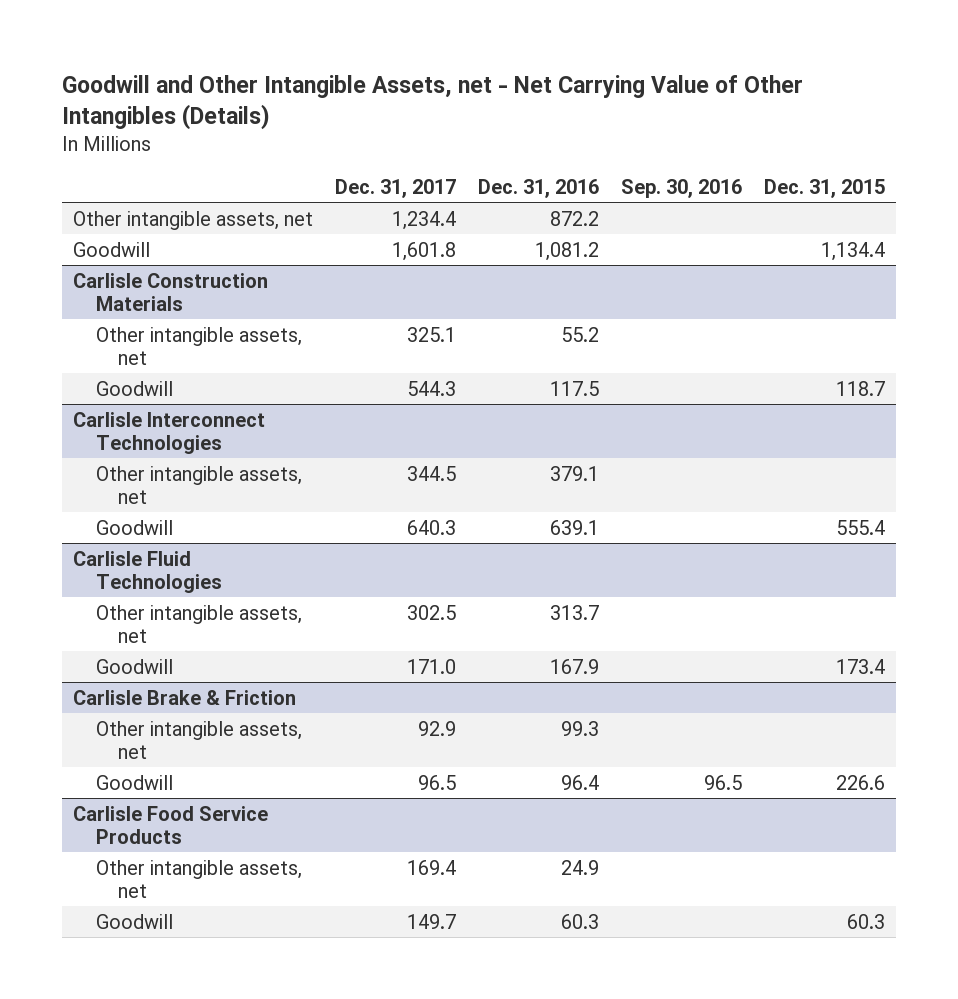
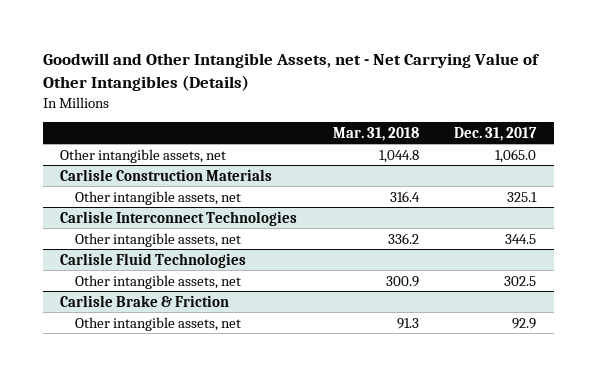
- | Dec. 31, 2017 | Dec. 31, 2016 | Sep. 30, 2016 | Dec. 31, 2015
+ | Mar. 31, 2018 | Dec. 31, 2017
- Other intangible assets, net | 1,234.4 | 872.2 | |
- Goodwill | 1,601.8 | 1,081.2 | | 1,134.4
+ Other intangible assets, net | 1,044.8 | 1,065.0
@ Carlisle Construction Materials
- Goodwill | 544.3 | 117.5 | | 118.7
@ Carlisle Interconnect Technologies
- Goodwill | 640.3 | 639.1 | | 555.4
@ Carlisle Fluid Technologies
- Goodwill | 171.0 | 167.9 | | 173.4
@ Carlisle Brake & Friction
- Goodwill | 96.5 | 96.4 | 96.5 | 226.6
- Carlisle Food Service Products
- Other intangible assets, net | 169.4 | 24.9 | |
- Goodwill | 149.7 | 60.3 | | 60.3

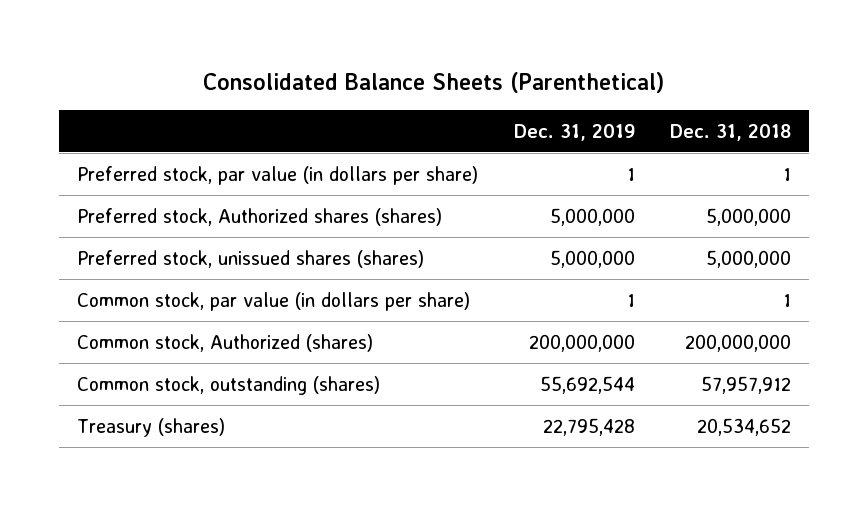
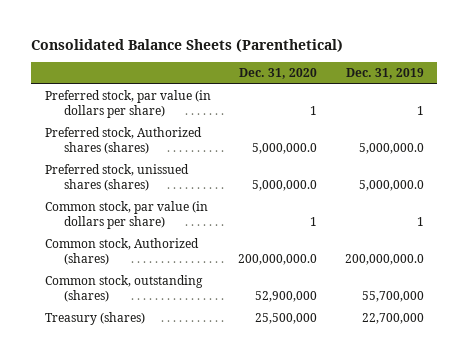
- | Dec. 31, 2019 | Dec. 31, 2018
+ | Dec. 31, 2020 | Dec. 31, 2019
- Preferred stock, Authorized shares (shares) | 5,000,000 | 5,000,000
- Preferred stock, unissued shares (shares) | 5,000,000 | 5,000,000
+ Preferred stock, Authorized shares (shares) | 5,000,000.0 | 5,000,000.0
+ Preferred stock, unissued shares (shares) | 5,000,000.0 | 5,000,000.0
- Common stock, Authorized (shares) | 200,000,000 | 200,000,000
- Common stock, outstanding (shares) | 55,692,544 | 57,957,912
- Treasury (shares) | 22,795,428 | 20,534,652
+ Common stock, Authorized (shares) | 200,000,000.0 | 200,000,000.0
+ Common stock, outstanding (shares) | 52,900,000 | 55,700,000
+ Treasury (shares) | 25,500,000 | 22,700,000

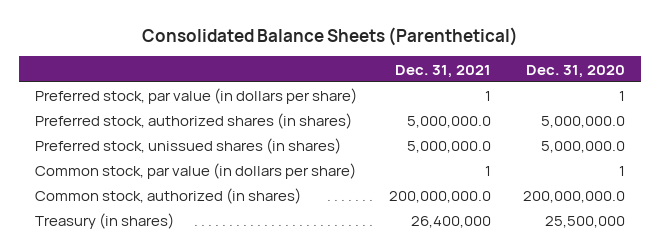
- | Dec. 31, 2020 | Dec. 31, 2019
+ | Dec. 31, 2021 | Dec. 31, 2020
- Preferred stock, Authorized shares (shares) | 5,000,000.0 | 5,000,000.0
- Preferred stock, unissued shares (shares) | 5,000,000.0 | 5,000,000.0
+ Preferred stock, authorized shares (in shares) | 5,000,000.0 | 5,000,000.0
+ Preferred stock, unissued shares (in shares) | 5,000,000.0 | 5,000,000.0
- Common stock, Authorized (shares) | 200,000,000.0 | 200,000,000.0
- Common stock, outstanding (shares) | 52,900,000 | 55,700,000
- Treasury (shares) | 25,500,000 | 22,700,000
+ Common stock, authorized (in shares) | 200,000,000.0 | 200,000,000.0
+ Treasury (in shares) | 26,400,000 | 25,500,000

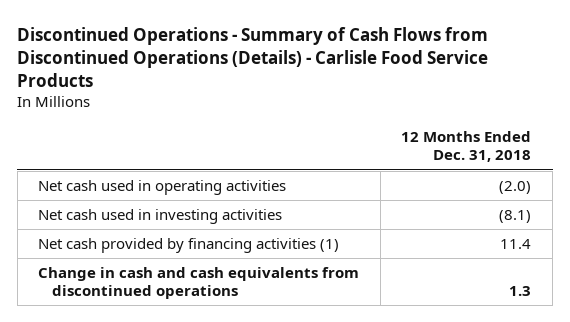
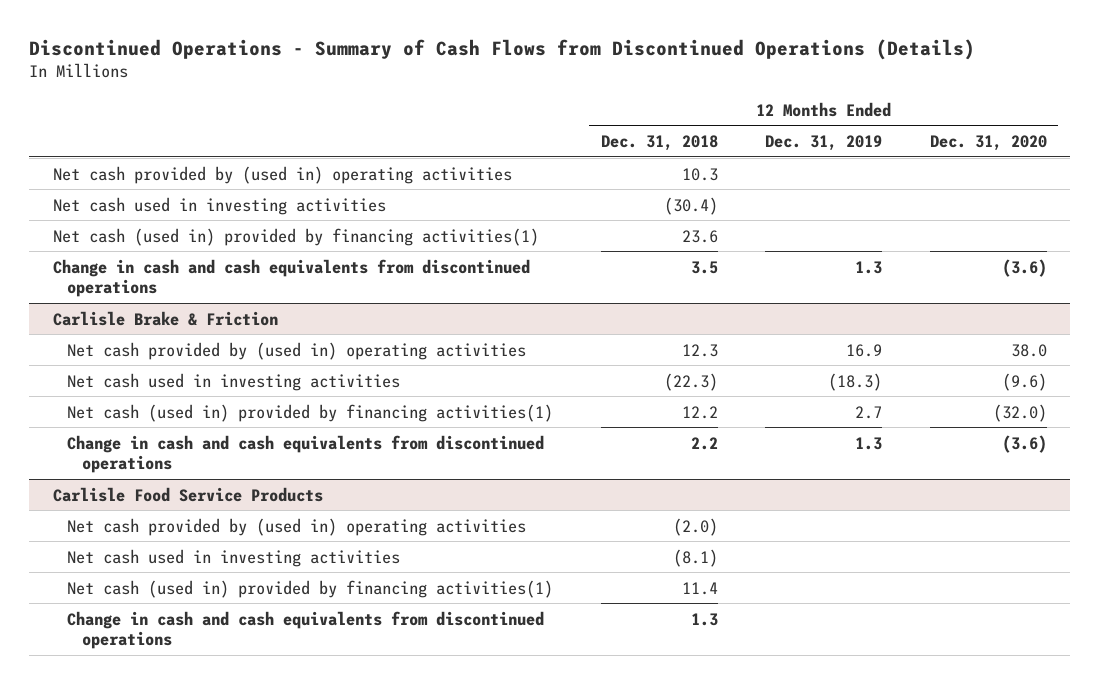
- Discontinued Operations - Summary of Cash Flows from Discontinued Operations (Details) - Carlisle Food Service Products
+ Discontinued Operations - Summary of Cash Flows from Discontinued Operations (Details)
- | 12 Months Ended Dec. 31, 2018
+ | 12 Months Ended Dec. 31, 2018 | 12 Months Ended Dec. 31, 2019 | 12 Months Ended Dec. 31, 2020
- Net cash used in operating activities | (2.0)
+ Net cash provided by (used in) operating activities | 10.3 | |
+ Net cash used in investing activities | (30.4) | |
+ Net cash (used in) provided by financing activities(1) | 23.6 | |
+ Change in cash and cash equivalents from discontinued operations | 3.5 | 1.3 | (3.6)
+ Carlisle Brake & Friction
+ Net cash provided by (used in) operating activities | 12.3 | 16.9 | 38.0
+ Net cash used in investing activities | (22.3) | (18.3) | (9.6)
+ Net cash (used in) provided by financing activities(1) | 12.2 | 2.7 | (32.0)
+ Change in cash and cash equivalents from discontinued operations | 2.2 | 1.3 | (3.6)
+ Carlisle Food Service Products
+ Net cash provided by (used in) operating activities | (2.0) | |
- Net cash provided by financing activities (1) | 11.4
+ Net cash (used in) provided by financing activities(1) | 11.4 | |

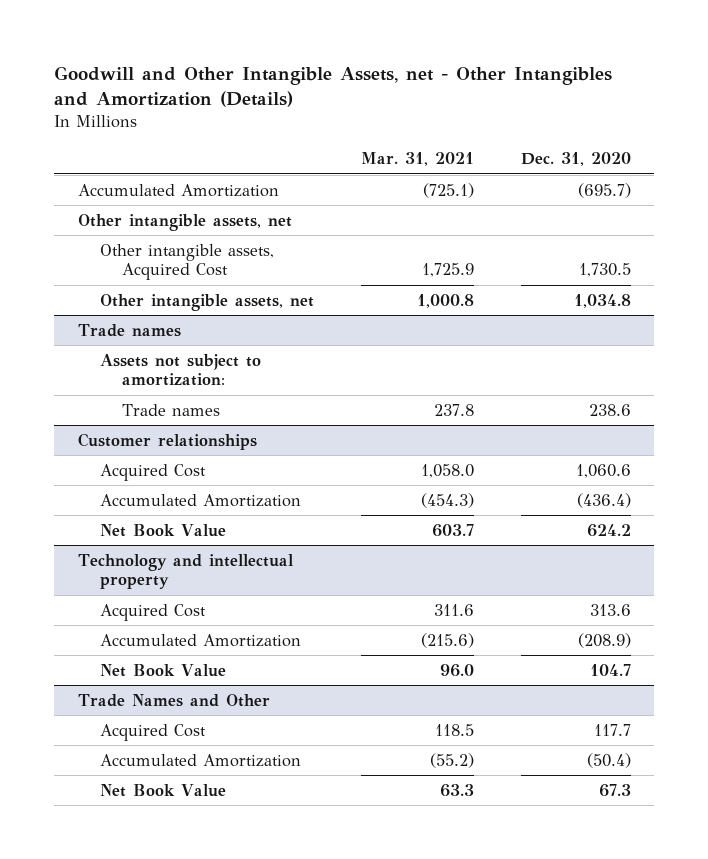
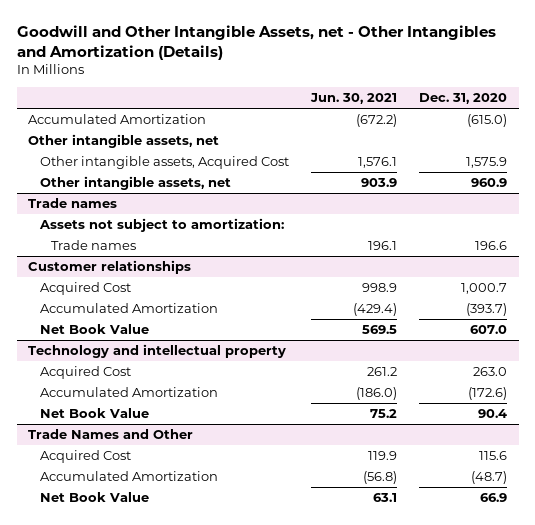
- | Mar. 31, 2021 | Dec. 31, 2020
+ | Jun. 30, 2021 | Dec. 31, 2020
- Accumulated Amortization | (725.1) | (695.7)
+ Accumulated Amortization | (672.2) | (615.0)
- Other intangible assets, Acquired Cost | 1,725.9 | 1,730.5
- Other intangible assets, net | 1,000.8 | 1,034.8
+ Other intangible assets, Acquired Cost | 1,576.1 | 1,575.9
+ Other intangible assets, net | 903.9 | 960.9
@ Trade names
- Trade names | 237.8 | 238.6
+ Trade names | 196.1 | 196.6
@ Customer relationships
- Acquired Cost | 1,058.0 | 1,060.6
- Accumulated Amortization | (454.3) | (436.4)
- Net Book Value | 603.7 | 624.2
+ Acquired Cost | 998.9 | 1,000.7
+ Accumulated Amortization | (429.4) | (393.7)
+ Net Book Value | 569.5 | 607.0
@ Technology and intellectual property
- Acquired Cost | 311.6 | 313.6
- Accumulated Amortization | (215.6) | (208.9)
- Net Book Value | 96.0 | 104.7
+ Acquired Cost | 261.2 | 263.0
+ Accumulated Amortization | (186.0) | (172.6)
+ Net Book Value | 75.2 | 90.4
@ Trade Names and Other
- Acquired Cost | 118.5 | 117.7
- Accumulated Amortization | (55.2) | (50.4)
- Net Book Value | 63.3 | 67.3
+ Acquired Cost | 119.9 | 115.6
+ Accumulated Amortization | (56.8) | (48.7)
+ Net Book Value | 63.1 | 66.9

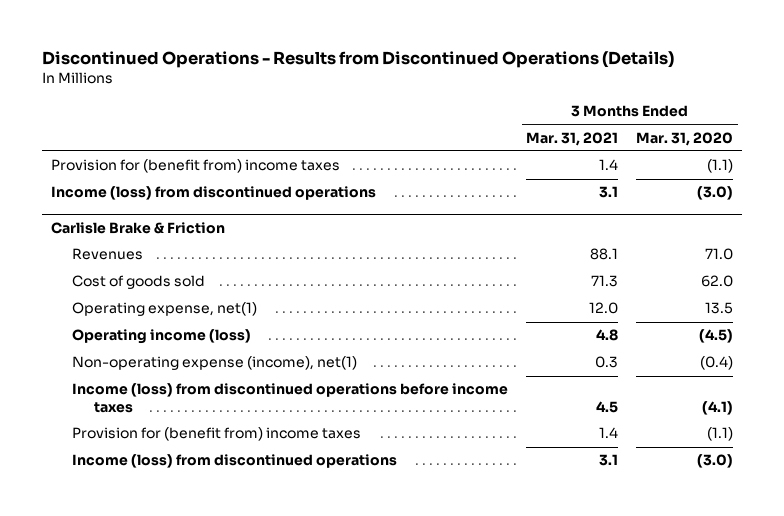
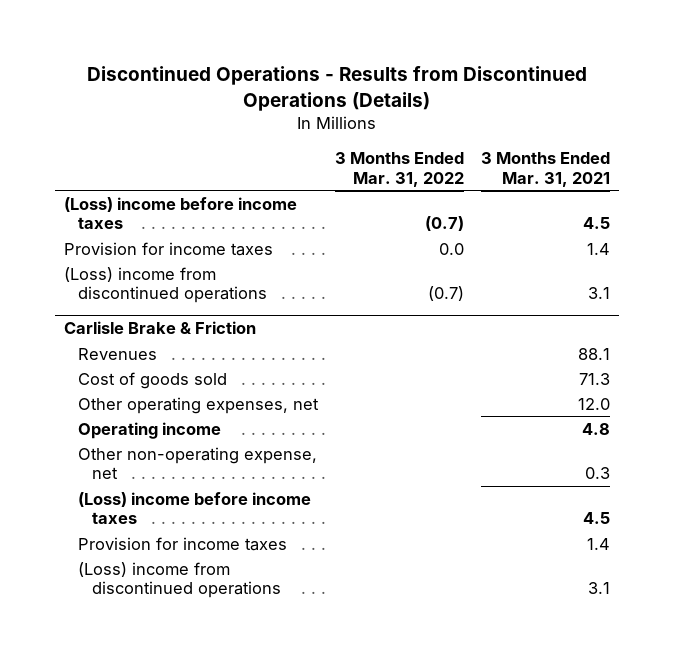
- | 3 Months Ended Mar. 31, 2021 | 3 Months Ended Mar. 31, 2020
+ | 3 Months Ended Mar. 31, 2022 | 3 Months Ended Mar. 31, 2021
- Provision for (benefit from) income taxes | 1.4 | (1.1)
- Income (loss) from discontinued operations | 3.1 | (3.0)
+ (Loss) income before income taxes | (0.7) | 4.5
+ Provision for income taxes | 0.0 | 1.4
+ (Loss) income from discontinued operations | (0.7) | 3.1
@ Carlisle Brake & Friction
- Operating expense, net(1) | 12.0 | 13.5
- Operating income (loss) | 4.8 | (4.5)
- Non-operating expense (income), net(1) | 0.3 | (0.4)
- Income (loss) from discontinued operations before income taxes | 4.5 | (4.1)
- Provision for (benefit from) income taxes | 1.4 | (1.1)
- Income (loss) from discontinued operations | 3.1 | (3.0)
+ Other operating expenses, net | | 12.0
+ Operating income | | 4.8
+ Other non-operating expense, net | | 0.3
+ (Loss) income before income taxes | | 4.5
+ Provision for income taxes | | 1.4
+ (Loss) income from discontinued operations | | 3.1

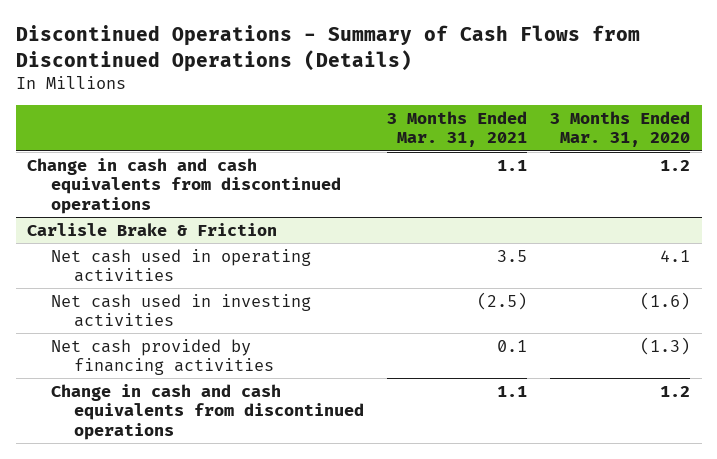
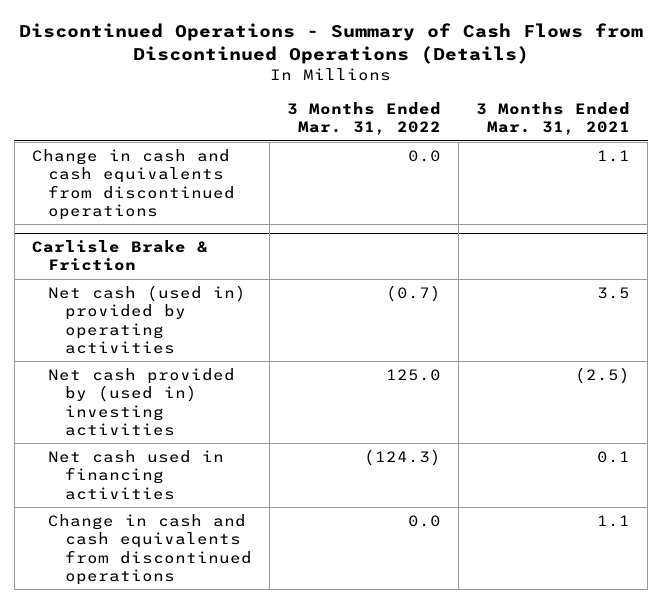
- | 3 Months Ended Mar. 31, 2021 | 3 Months Ended Mar. 31, 2020
+ | 3 Months Ended Mar. 31, 2022 | 3 Months Ended Mar. 31, 2021
@ Carlisle Brake & Friction
- Net cash used in operating activities | 3.5 | 4.1
- Net cash used in investing activities | (2.5) | (1.6)
- Net cash provided by financing activities | 0.1 | (1.3)
+ Net cash (used in) provided by operating activities | (0.7) | 3.5
+ Net cash provided by (used in) investing activities | 125.0 | (2.5)
+ Net cash used in financing activities | (124.3) | 0.1

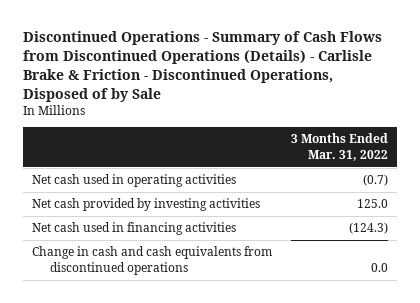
- Discontinued Operations - Summary of Cash Flows from Discontinued Operations (Details)
+ Discontinued Operations - Summary of Cash Flows from Discontinued Operations (Details) - Carlisle Brake & Friction - Discontinued Operations, Disposed of by Sale
- | 3 Months Ended Mar. 31, 2022 | 3 Months Ended Mar. 31, 2021
+ | 3 Months Ended Mar. 31, 2022
- Change in cash and cash equivalents from discontinued operations | 0.0 | 1.1
- Carlisle Brake & Friction
- Net cash (used in) provided by operating activities | (0.7) | 3.5
- Net cash provided by (used in) investing activities | 125.0 | (2.5)
+ Net cash used in operating activities | (0.7)
+ Net cash provided by investing activities | 125.0

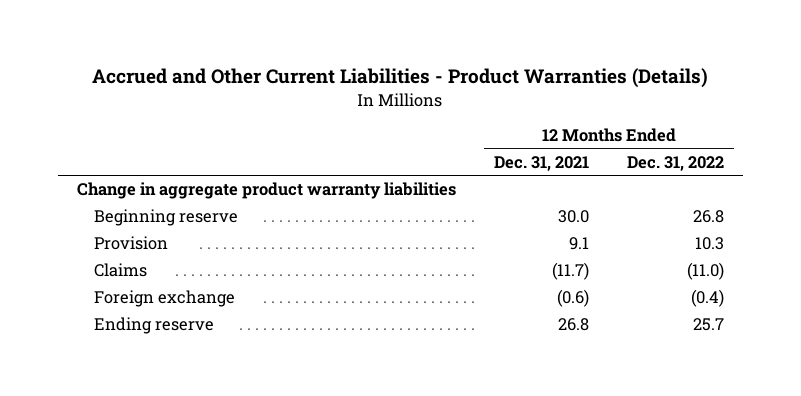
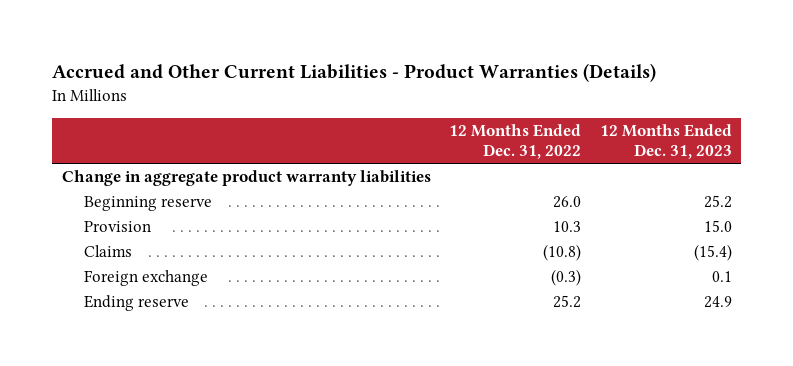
- | 12 Months Ended Dec. 31, 2021 | 12 Months Ended Dec. 31, 2022
+ | 12 Months Ended Dec. 31, 2022 | 12 Months Ended Dec. 31, 2023
- Beginning reserve | 30.0 | 26.8
+ Beginning reserve | 26.0 | 25.2
- Claims | (11.7) | (11.0)
- Foreign exchange | (0.6) | (0.4)
- Ending reserve | 26.8 | 25.7
+ Claims | (10.8) | (15.4)
+ Foreign exchange | (0.3) | 0.1
+ Ending reserve | 25.2 | 24.9

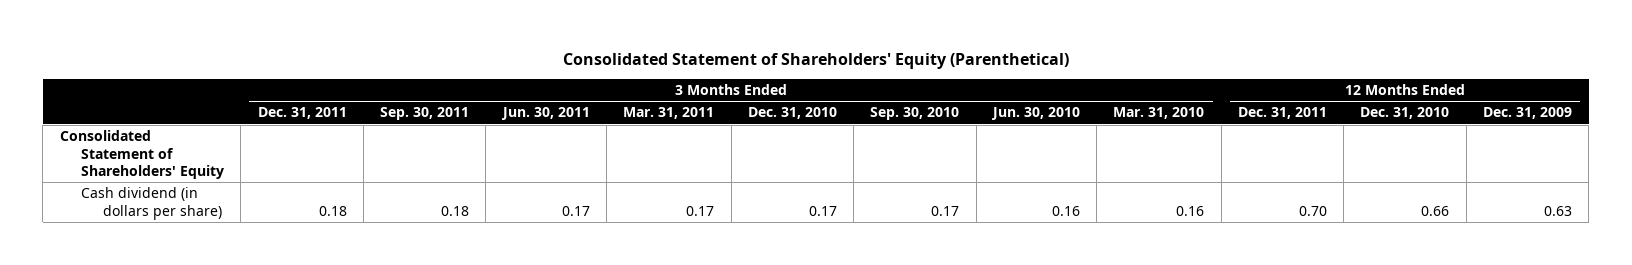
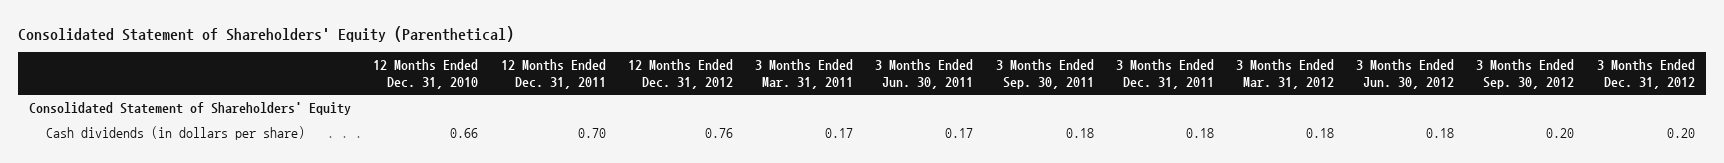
- | 3 Months Ended Dec. 31, 2011 | 3 Months Ended Sep. 30, 2011 | 3 Months Ended Jun. 30, 2011 | 3 Months Ended Mar. 31, 2011 | 3 Months Ended Dec. 31, 2010 | 3 Months Ended Sep. 30, 2010 | 3 Months Ended Jun. 30, 2010 | 3 Months Ended Mar. 31, 2010 | 12 Months Ended Dec. 31, 2011 | 12 Months Ended Dec. 31, 2010 | 12 Months Ended Dec. 31, 2009
+ | 12 Months Ended Dec. 31, 2010 | 12 Months Ended Dec. 31, 2011 | 12 Months Ended Dec. 31, 2012 | 3 Months Ended Mar. 31, 2011 | 3 Months Ended Jun. 30, 2011 | 3 Months Ended Sep. 30, 2011 | 3 Months Ended Dec. 31, 2011 | 3 Months Ended Mar. 31, 2012 | 3 Months Ended Jun. 30, 2012 | 3 Months Ended Sep. 30, 2012 | 3 Months Ended Dec. 31, 2012
- Cash dividend (in dollars per share) | 0.18 | 0.18 | 0.17 | 0.17 | 0.17 | 0.17 | 0.16 | 0.16 | 0.70 | 0.66 | 0.63
+ Cash dividends (in dollars per share) | 0.66 | 0.70 | 0.76 | 0.17 | 0.17 | 0.18 | 0.18 | 0.18 | 0.18 | 0.20 | 0.20

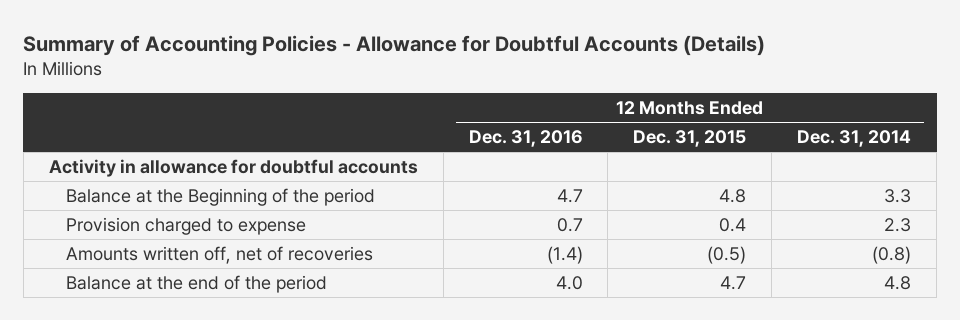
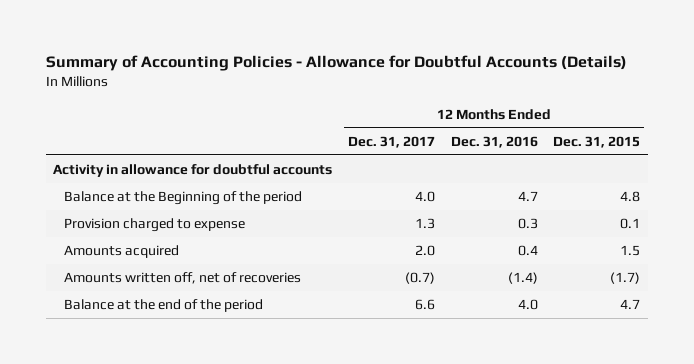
- | 12 Months Ended Dec. 31, 2016 | 12 Months Ended Dec. 31, 2015 | 12 Months Ended Dec. 31, 2014
+ | 12 Months Ended Dec. 31, 2017 | 12 Months Ended Dec. 31, 2016 | 12 Months Ended Dec. 31, 2015
- Provision charged to expense | 0.7 | 0.4 | 2.3
- Amounts written off, net of recoveries | (1.4) | (0.5) | (0.8)
+ Provision charged to expense | 1.3 | 0.3 | 0.1
+ Amounts acquired | 2.0 | 0.4 | 1.5
+ Amounts written off, net of recoveries | (0.7) | (1.4) | (1.7)

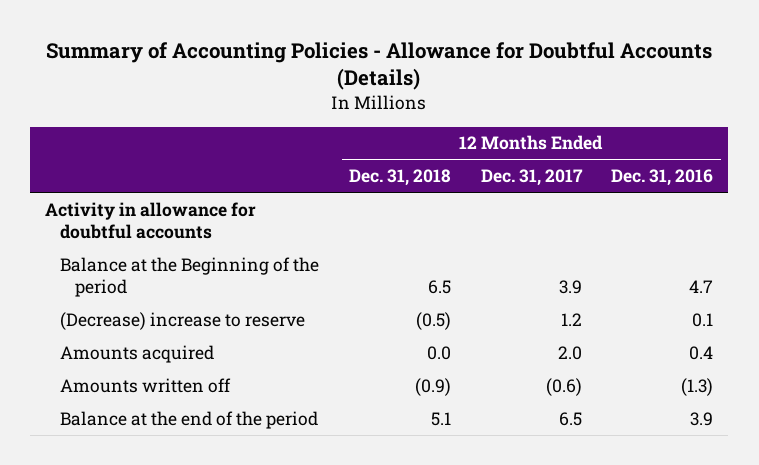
- | 12 Months Ended Dec. 31, 2017 | 12 Months Ended Dec. 31, 2016 | 12 Months Ended Dec. 31, 2015
+ | 12 Months Ended Dec. 31, 2018 | 12 Months Ended Dec. 31, 2017 | 12 Months Ended Dec. 31, 2016
- Balance at the Beginning of the period | 4.0 | 4.7 | 4.8
- Provision charged to expense | 1.3 | 0.3 | 0.1
+ Balance at the Beginning of the period | 6.5 | 3.9 | 4.7
+ (Decrease) increase to reserve | (0.5) | 1.2 | 0.1
- Amounts written off, net of recoveries | (0.7) | (1.4) | (1.7)
- Balance at the end of the period | 6.6 | 4.0 | 4.7
+ Amounts written off | (0.9) | (0.6) | (1.3)
+ Balance at the end of the period | 5.1 | 6.5 | 3.9

